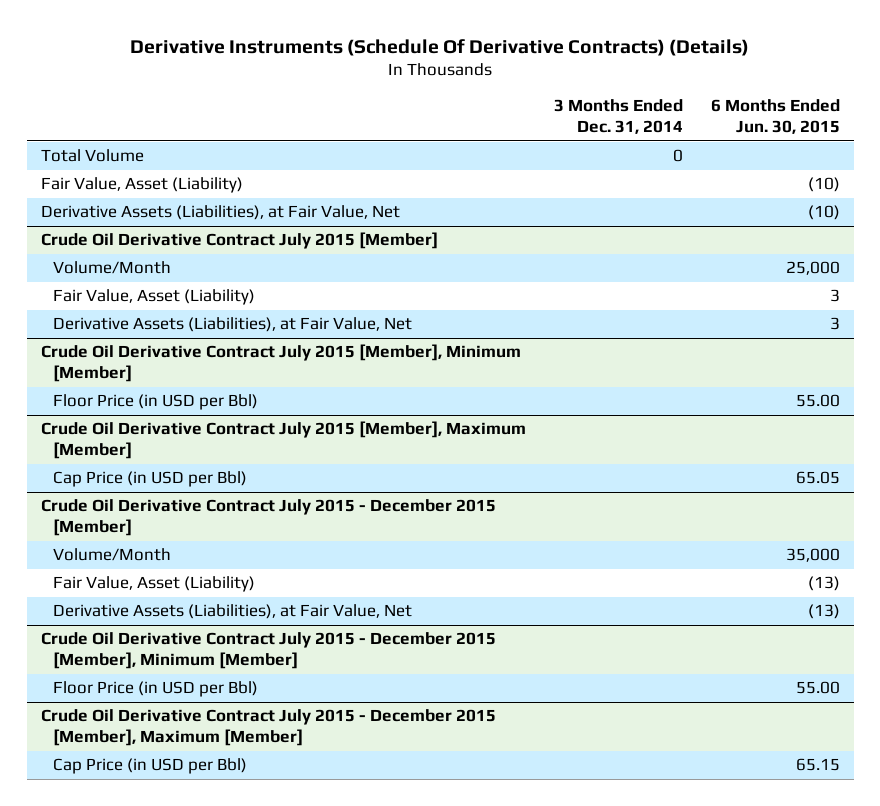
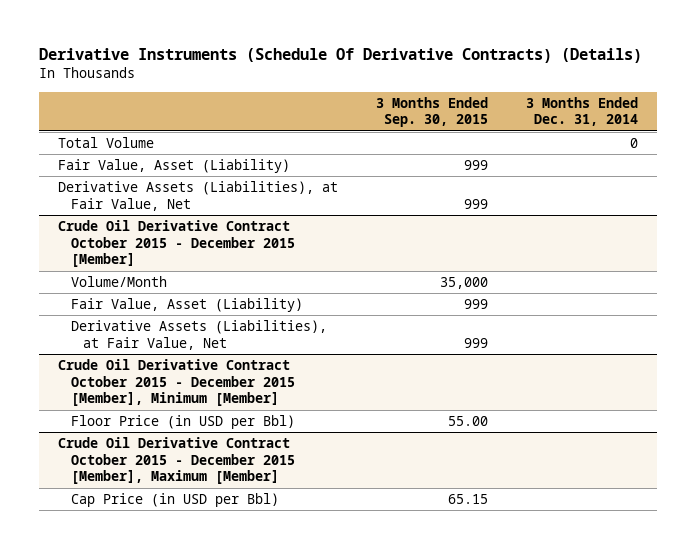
- | 3 Months Ended Dec. 31, 2014 | 6 Months Ended Jun. 30, 2015
+ | 3 Months Ended Sep. 30, 2015 | 3 Months Ended Dec. 31, 2014
- Crude Oil Derivative Contract July 2015 [Member]
- Volume/Month | | 25,000
- Fair Value, Asset (Liability) | | 3
- Derivative Assets (Liabilities), at Fair Value, Net | | 3
- Crude Oil Derivative Contract July 2015 [Member], Minimum [Member]
- Floor Price (in USD per Bbl) | | 55.00
- Crude Oil Derivative Contract July 2015 [Member], Maximum [Member]
- Cap Price (in USD per Bbl) | | 65.05
- Crude Oil Derivative Contract July 2015 - December 2015 [Member]
+ Crude Oil Derivative Contract October 2015 - December 2015 [Member]
- Crude Oil Derivative Contract July 2015 - December 2015 [Member], Minimum [Member]
+ Crude Oil Derivative Contract October 2015 - December 2015 [Member], Minimum [Member]
- Crude Oil Derivative Contract July 2015 - December 2015 [Member], Maximum [Member]
+ Crude Oil Derivative Contract October 2015 - December 2015 [Member], Maximum [Member]

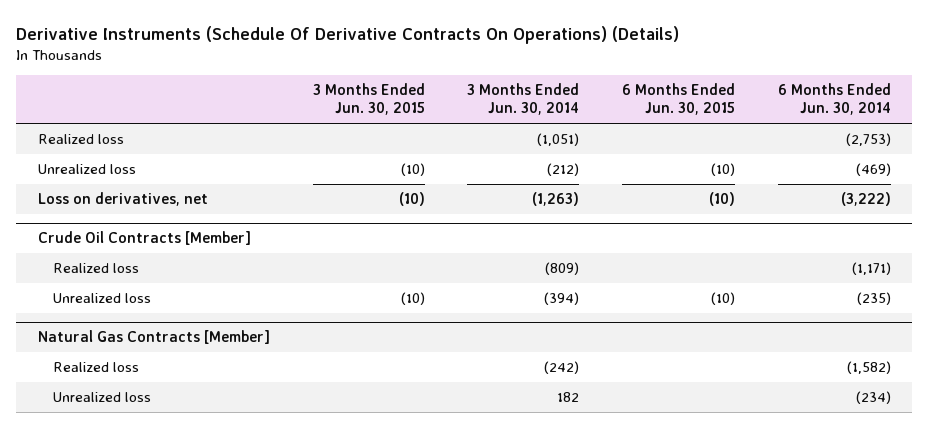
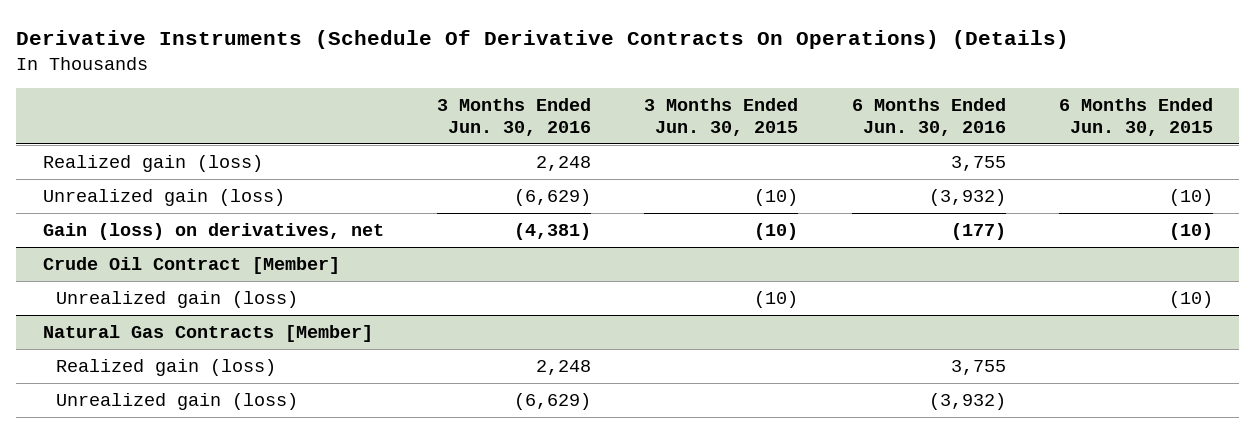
- | 3 Months Ended Jun. 30, 2015 | 3 Months Ended Jun. 30, 2014 | 6 Months Ended Jun. 30, 2015 | 6 Months Ended Jun. 30, 2014
+ | 3 Months Ended Jun. 30, 2016 | 3 Months Ended Jun. 30, 2015 | 6 Months Ended Jun. 30, 2016 | 6 Months Ended Jun. 30, 2015
- Realized loss | | (1,051) | | (2,753)
- Unrealized loss | (10) | (212) | (10) | (469)
- Loss on derivatives, net | (10) | (1,263) | (10) | (3,222)
- Crude Oil Contracts [Member]
- Realized loss | | (809) | | (1,171)
- Unrealized loss | (10) | (394) | (10) | (235)
+ Realized gain (loss) | 2,248 | | 3,755 |
+ Unrealized gain (loss) | (6,629) | (10) | (3,932) | (10)
+ Gain (loss) on derivatives, net | (4,381) | (10) | (177) | (10)
+ Crude Oil Contract [Member]
+ Unrealized gain (loss) | | (10) | | (10)
@ Natural Gas Contracts [Member]
- Realized loss | | (242) | | (1,582)
- Unrealized loss | | 182 | | (234)
+ Realized gain (loss) | 2,248 | | 3,755 |
+ Unrealized gain (loss) | (6,629) | | (3,932) |

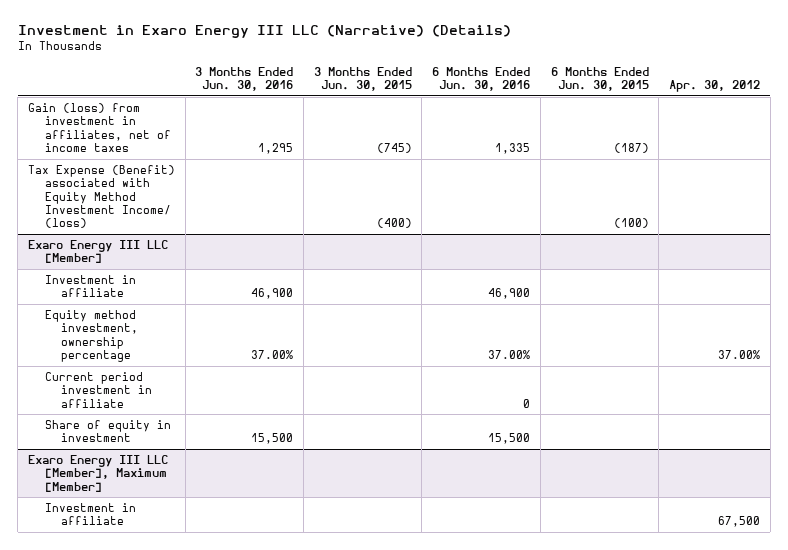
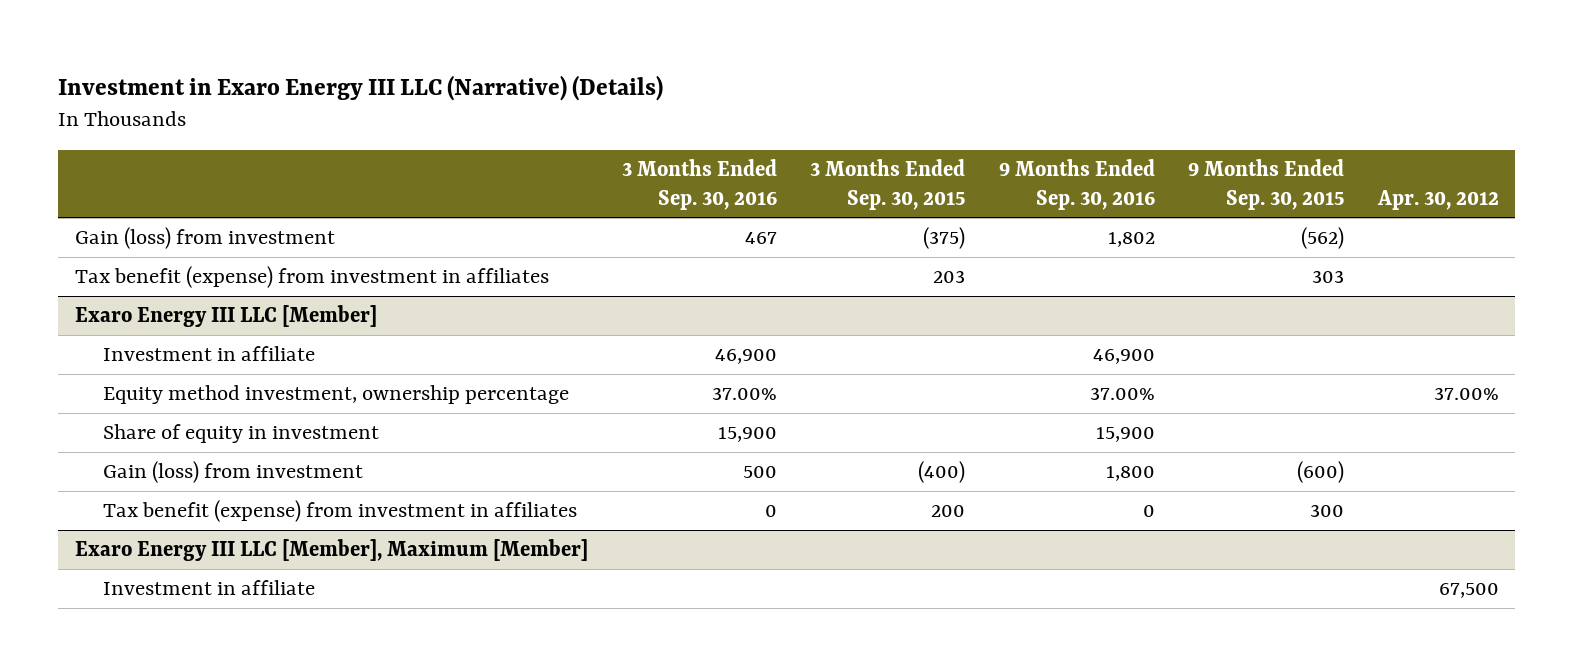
- | 3 Months Ended Jun. 30, 2016 | 3 Months Ended Jun. 30, 2015 | 6 Months Ended Jun. 30, 2016 | 6 Months Ended Jun. 30, 2015 | Apr. 30, 2012
+ | 3 Months Ended Sep. 30, 2016 | 3 Months Ended Sep. 30, 2015 | 9 Months Ended Sep. 30, 2016 | 9 Months Ended Sep. 30, 2015 | Apr. 30, 2012
- Gain (loss) from investment in affiliates, net of income taxes | 1,295 | (745) | 1,335 | (187) |
- Tax Expense (Benefit) associated with Equity Method Investment Income/ (loss) | | (400) | | (100) |
+ Gain (loss) from investment | 467 | (375) | 1,802 | (562) |
+ Tax benefit (expense) from investment in affiliates | | 203 | | 303 |
@ Exaro Energy III LLC [Member]
- Current period investment in affiliate | | | 0 | |
+ Gain (loss) from investment | 500 | (400) | 1,800 | (600) |
+ Tax benefit (expense) from investment in affiliates | 0 | 200 | 0 | 300 |

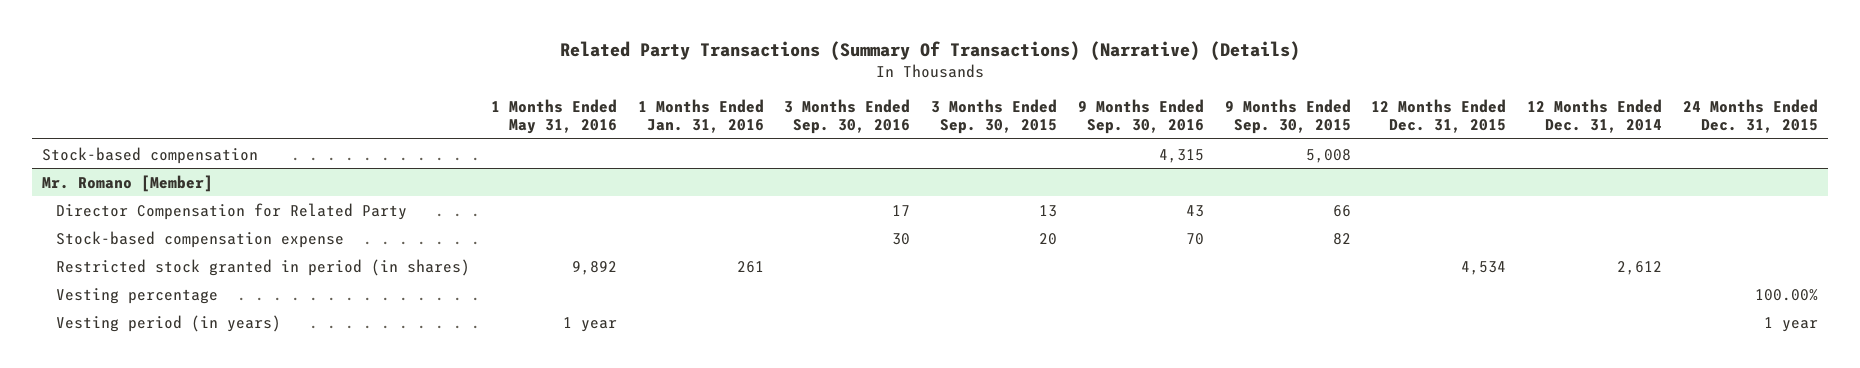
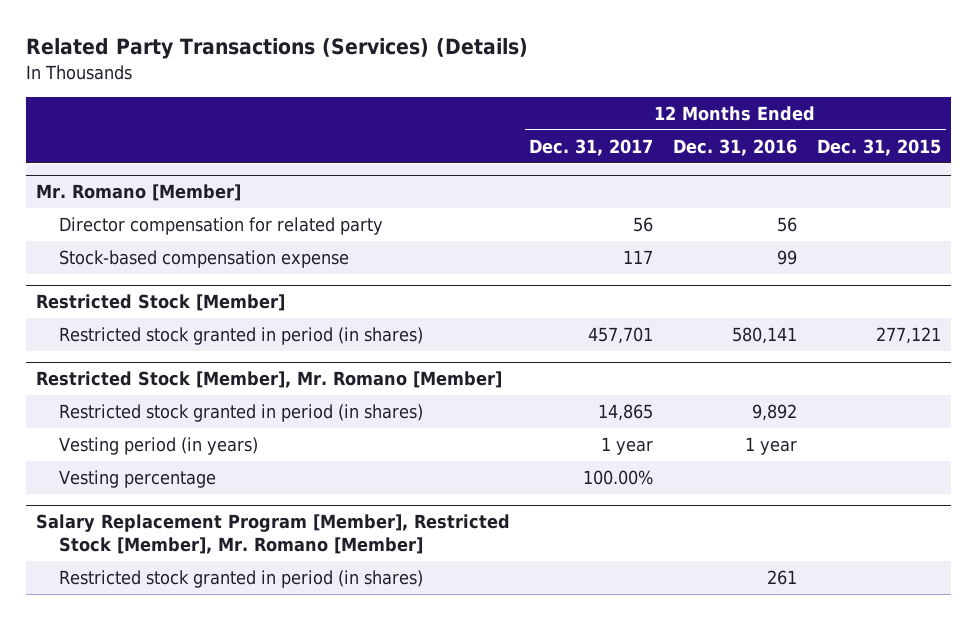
- Related Party Transactions (Summary Of Transactions) (Narrative) (Details)
+ Related Party Transactions (Services) (Details)
- | 1 Months Ended May 31, 2016 | 1 Months Ended Jan. 31, 2016 | 3 Months Ended Sep. 30, 2016 | 3 Months Ended Sep. 30, 2015 | 9 Months Ended Sep. 30, 2016 | 9 Months Ended Sep. 30, 2015 | 12 Months Ended Dec. 31, 2015 | 12 Months Ended Dec. 31, 2014 | 24 Months Ended Dec. 31, 2015
+ | 12 Months Ended Dec. 31, 2017 | 12 Months Ended Dec. 31, 2016 | 12 Months Ended Dec. 31, 2015
- Stock-based compensation | | | | | 4,315 | 5,008 | | |
@ Mr. Romano [Member]
- Director Compensation for Related Party | | | 17 | 13 | 43 | 66 | | |
+ Director compensation for related party | 56 | 56 |
- Restricted stock granted in period (in shares) | 9,892 | 261 | | | | | 4,534 | 2,612 |
- Vesting percentage | | | | | | | | | 100.00%
- Vesting period (in years) | 1 year | | | | | | | | 1 year
+ Restricted Stock [Member]
+ Restricted stock granted in period (in shares) | 457,701 | 580,141 | 277,121
+ Restricted Stock [Member], Mr. Romano [Member]
+ Restricted stock granted in period (in shares) | 14,865 | 9,892 |
+ Vesting period (in years) | 1 year | 1 year |
+ Vesting percentage | 100.00% | |
+ Salary Replacement Program [Member], Restricted Stock [Member], Mr. Romano [Member]
+ Restricted stock granted in period (in shares) | | 261 |

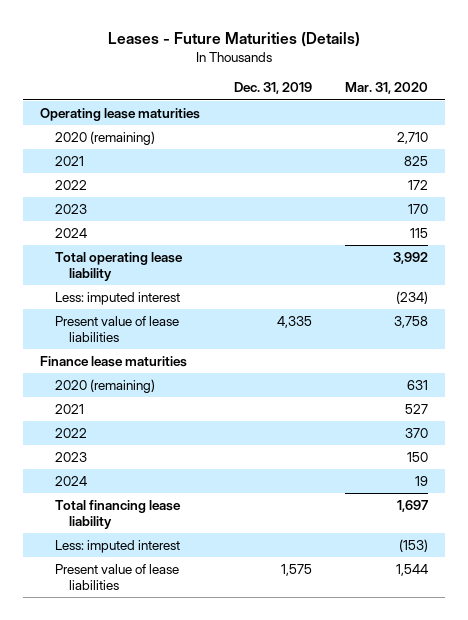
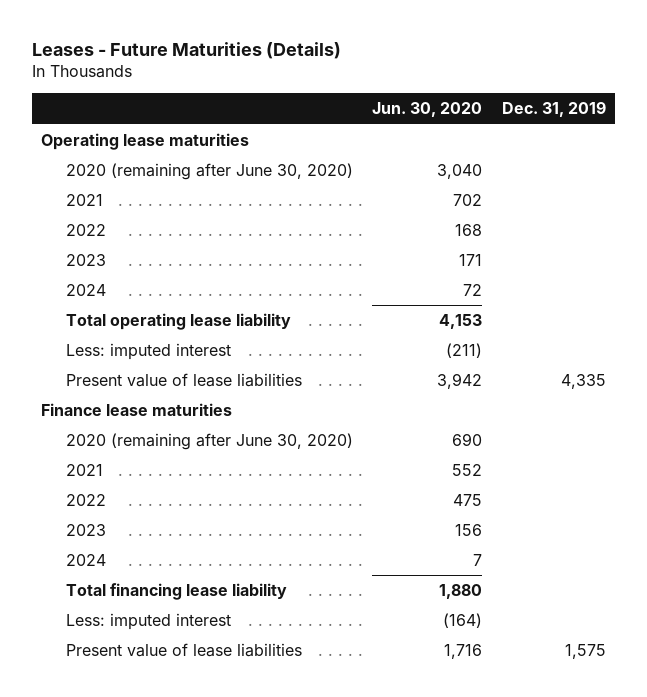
- | Dec. 31, 2019 | Mar. 31, 2020
+ | Jun. 30, 2020 | Dec. 31, 2019
- 2020 (remaining) | | 2,710
+ 2020 (remaining after June 30, 2020) | 3,040 |
- 2020 (remaining) | | 631
+ 2020 (remaining after June 30, 2020) | 690 |

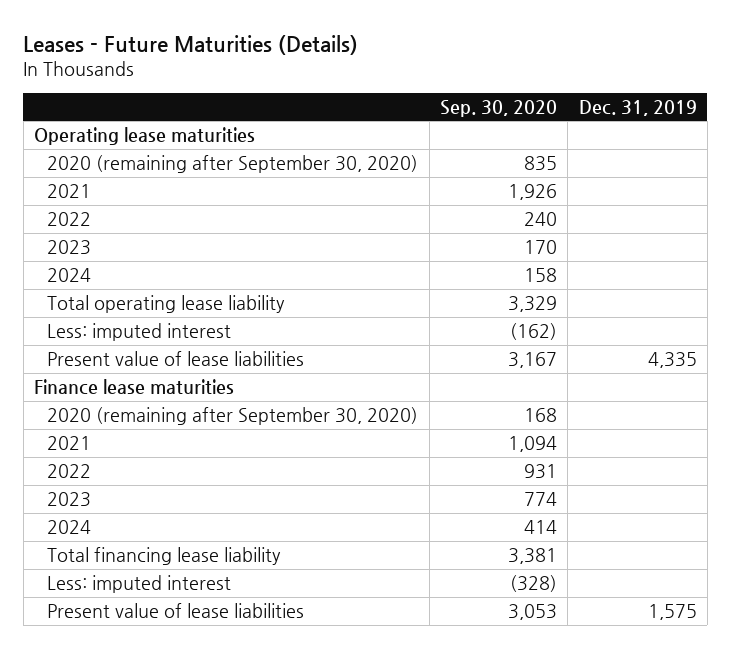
- | Jun. 30, 2020 | Dec. 31, 2019
+ | Sep. 30, 2020 | Dec. 31, 2019
- 2020 (remaining after June 30, 2020) | 3,040 |
+ 2020 (remaining after September 30, 2020) | 835 |
- 2020 (remaining after June 30, 2020) | 690 |
+ 2020 (remaining after September 30, 2020) | 168 |

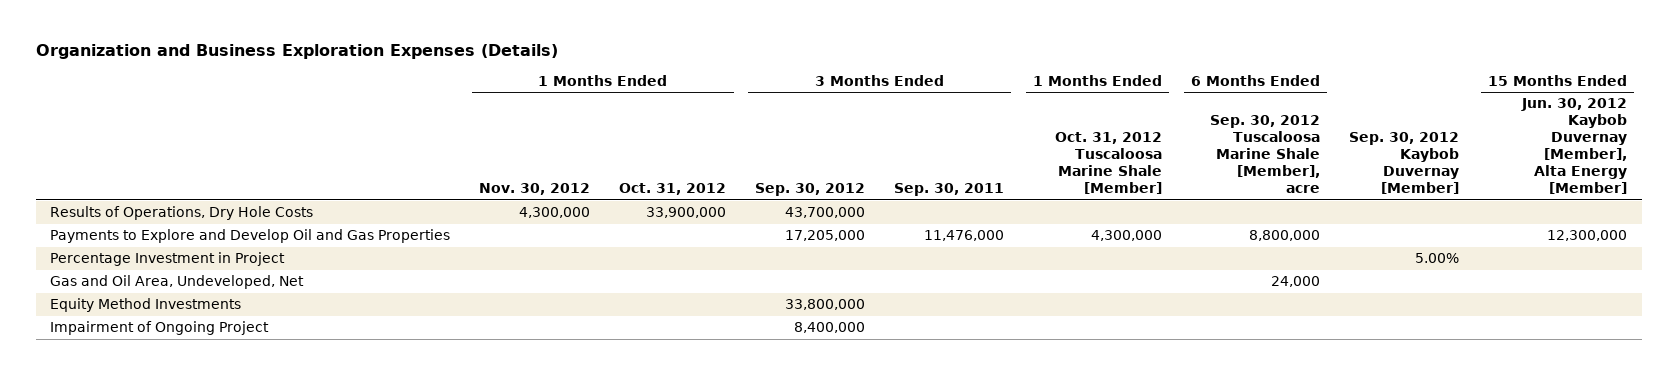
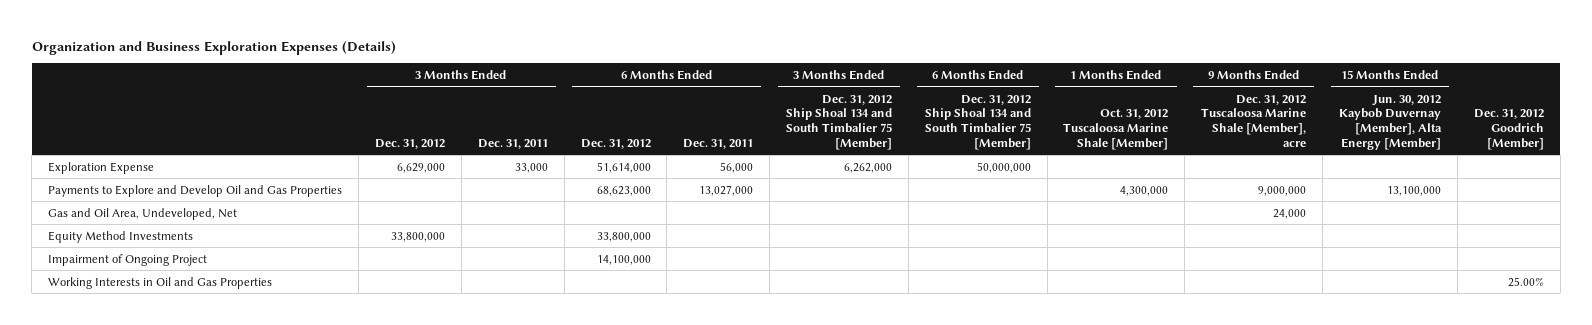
- | 1 Months Ended Nov. 30, 2012 | 1 Months Ended Oct. 31, 2012 | 3 Months Ended Sep. 30, 2012 | 3 Months Ended Sep. 30, 2011 | 1 Months Ended Oct. 31, 2012 Tuscaloosa Marine Shale [Member] | 6 Months Ended Sep. 30, 2012 Tuscaloosa Marine Shale [Member], acre | Sep. 30, 2012 Kaybob Duvernay [Member] | 15 Months Ended Jun. 30, 2012 Kaybob Duvernay [Member], Alta Energy [Member]
+ | 3 Months Ended Dec. 31, 2012 | 3 Months Ended Dec. 31, 2011 | 6 Months Ended Dec. 31, 2012 | 6 Months Ended Dec. 31, 2011 | 3 Months Ended Dec. 31, 2012 Ship Shoal 134 and South Timbalier 75 [Member] | 6 Months Ended Dec. 31, 2012 Ship Shoal 134 and South Timbalier 75 [Member] | 1 Months Ended Oct. 31, 2012 Tuscaloosa Marine Shale [Member] | 9 Months Ended Dec. 31, 2012 Tuscaloosa Marine Shale [Member], acre | 15 Months Ended Jun. 30, 2012 Kaybob Duvernay [Member], Alta Energy [Member] | Dec. 31, 2012 Goodrich [Member]
- Results of Operations, Dry Hole Costs | 4,300,000 | 33,900,000 | 43,700,000 | | | | |
- Payments to Explore and Develop Oil and Gas Properties | | | 17,205,000 | 11,476,000 | 4,300,000 | 8,800,000 | | 12,300,000
- Percentage Investment in Project | | | | | | | 5.00% |
+ Exploration Expense | 6,629,000 | 33,000 | 51,614,000 | 56,000 | 6,262,000 | 50,000,000 | | | |
+ Payments to Explore and Develop Oil and Gas Properties | | | 68,623,000 | 13,027,000 | | | 4,300,000 | 9,000,000 | 13,100,000 |
+ Working Interests in Oil and Gas Properties | | | | | | | | | | 25.00%

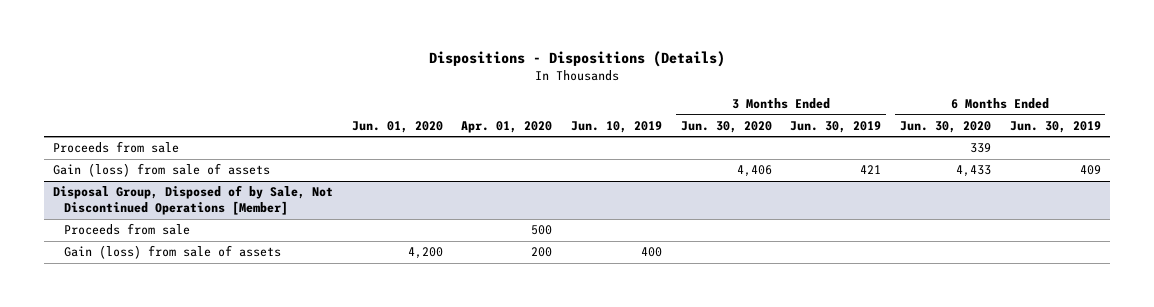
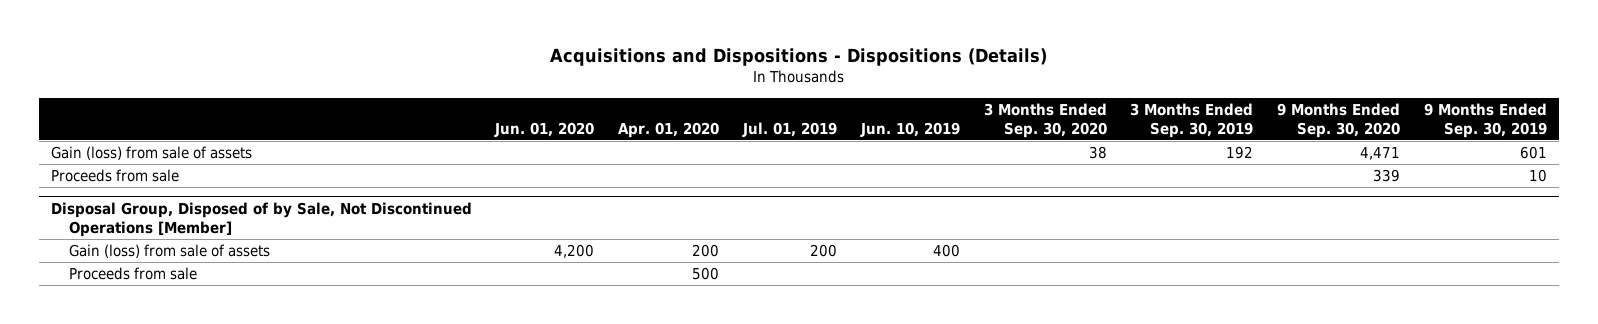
- Dispositions - Dispositions (Details)
+ Acquisitions and Dispositions - Dispositions (Details)
- | Jun. 01, 2020 | Apr. 01, 2020 | Jun. 10, 2019 | 3 Months Ended Jun. 30, 2020 | 3 Months Ended Jun. 30, 2019 | 6 Months Ended Jun. 30, 2020 | 6 Months Ended Jun. 30, 2019
+ | Jun. 01, 2020 | Apr. 01, 2020 | Jul. 01, 2019 | Jun. 10, 2019 | 3 Months Ended Sep. 30, 2020 | 3 Months Ended Sep. 30, 2019 | 9 Months Ended Sep. 30, 2020 | 9 Months Ended Sep. 30, 2019
moved down: Proceeds from sale | | | | | | | 339 | 10
@ Disposal Group, Disposed of by Sale, Not Discontinued Operations [Member]
moved down: Proceeds from sale | | 500 | | | | | |

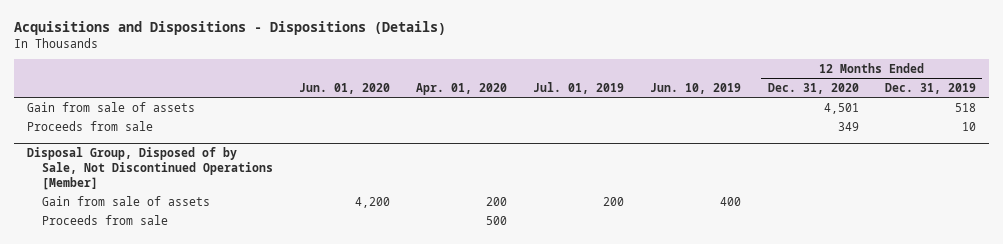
- | Jun. 01, 2020 | Apr. 01, 2020 | Jul. 01, 2019 | Jun. 10, 2019 | 3 Months Ended Sep. 30, 2020 | 3 Months Ended Sep. 30, 2019 | 9 Months Ended Sep. 30, 2020 | 9 Months Ended Sep. 30, 2019
+ | Jun. 01, 2020 | Apr. 01, 2020 | Jul. 01, 2019 | Jun. 10, 2019 | 12 Months Ended Dec. 31, 2020 | 12 Months Ended Dec. 31, 2019
- Gain (loss) from sale of assets | | | | | 38 | 192 | 4,471 | 601
+ Gain from sale of assets | | | | | 4,501 | 518
@ Disposal Group, Disposed of by Sale, Not Discontinued Operations [Member]
- Gain (loss) from sale of assets | 4,200 | 200 | 200 | 400 | | | |
+ Gain from sale of assets | 4,200 | 200 | 200 | 400 | |

